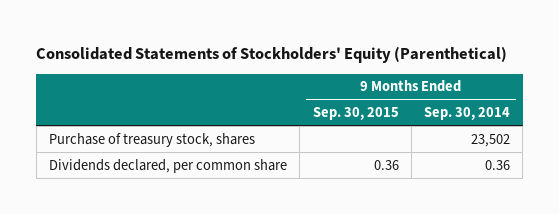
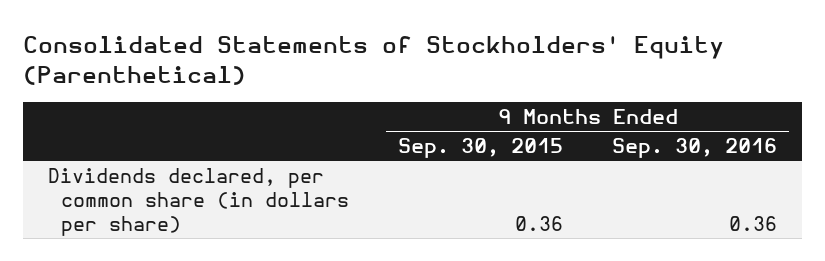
- | 9 Months Ended Sep. 30, 2015 | 9 Months Ended Sep. 30, 2014
+ | 9 Months Ended Sep. 30, 2015 | 9 Months Ended Sep. 30, 2016
- Purchase of treasury stock, shares | | 23,502
- Dividends declared, per common share | 0.36 | 0.36
+ Dividends declared, per common share (in dollars per share) | 0.36 | 0.36

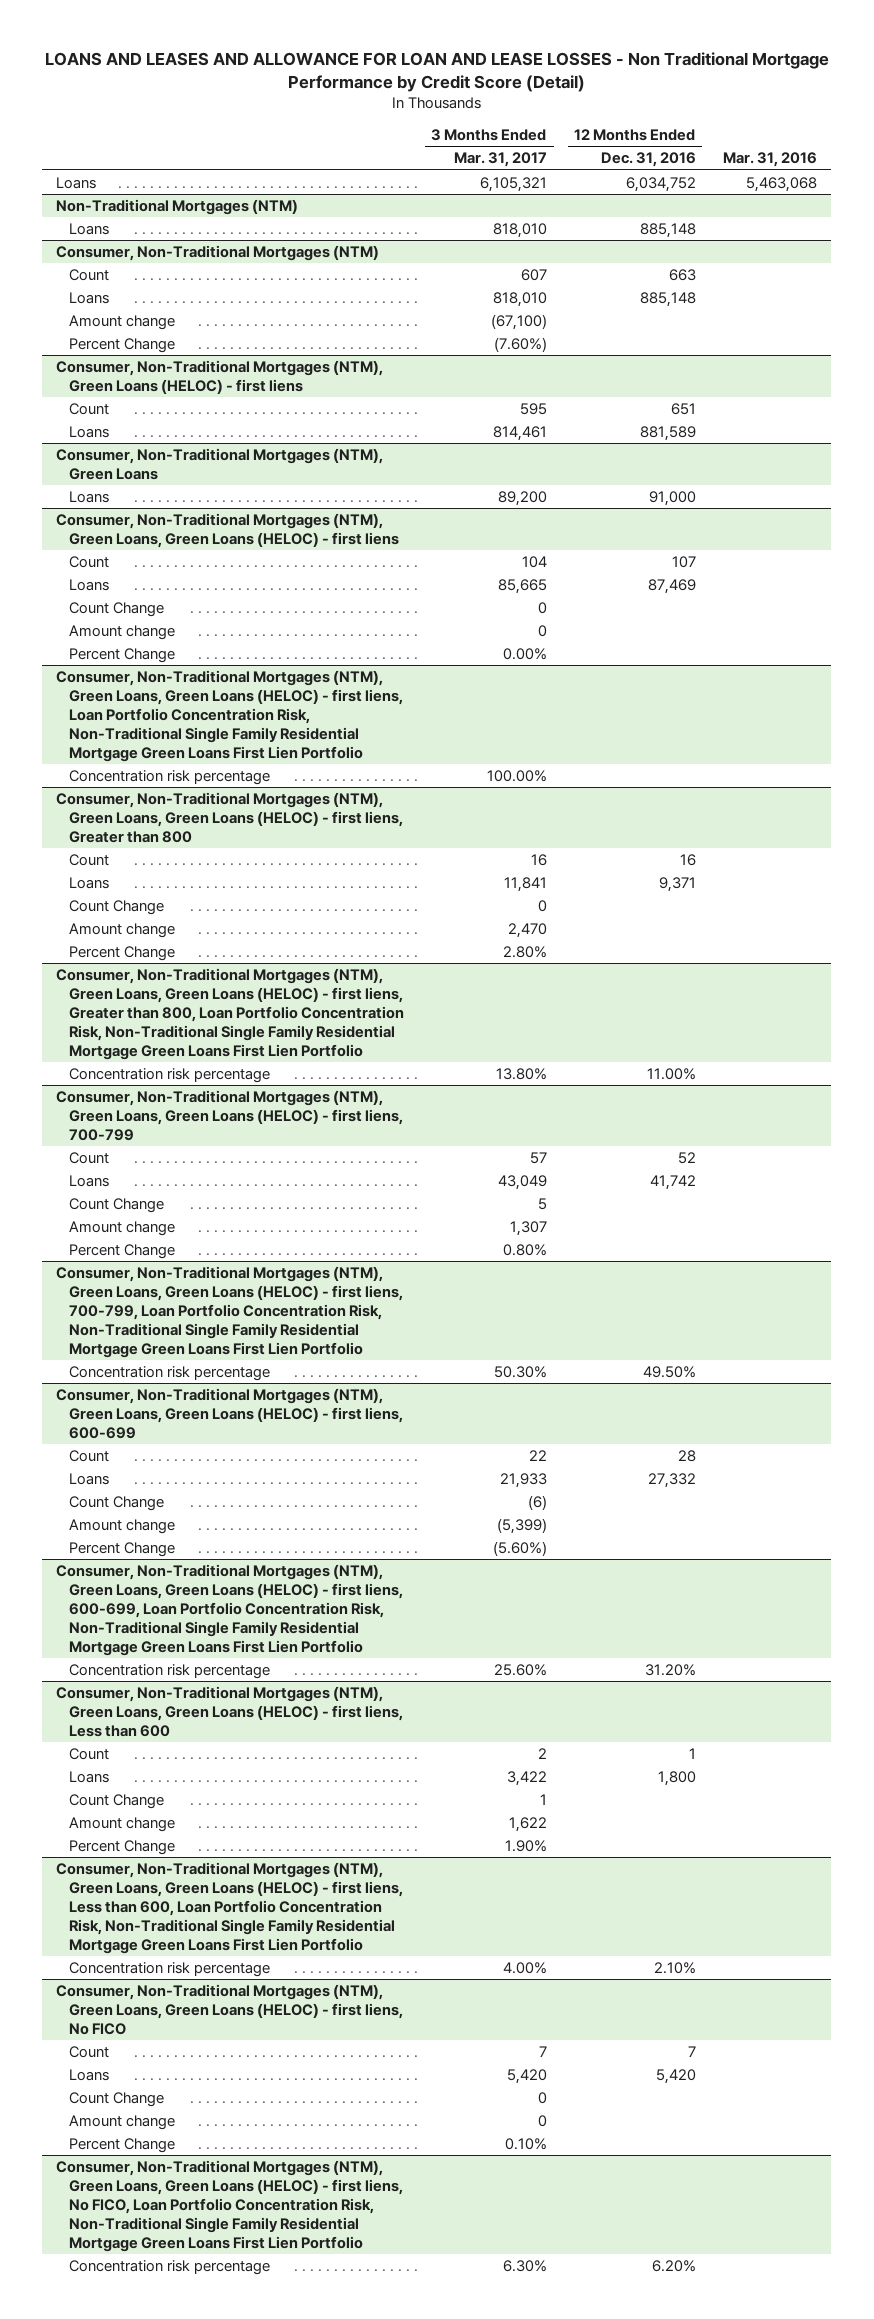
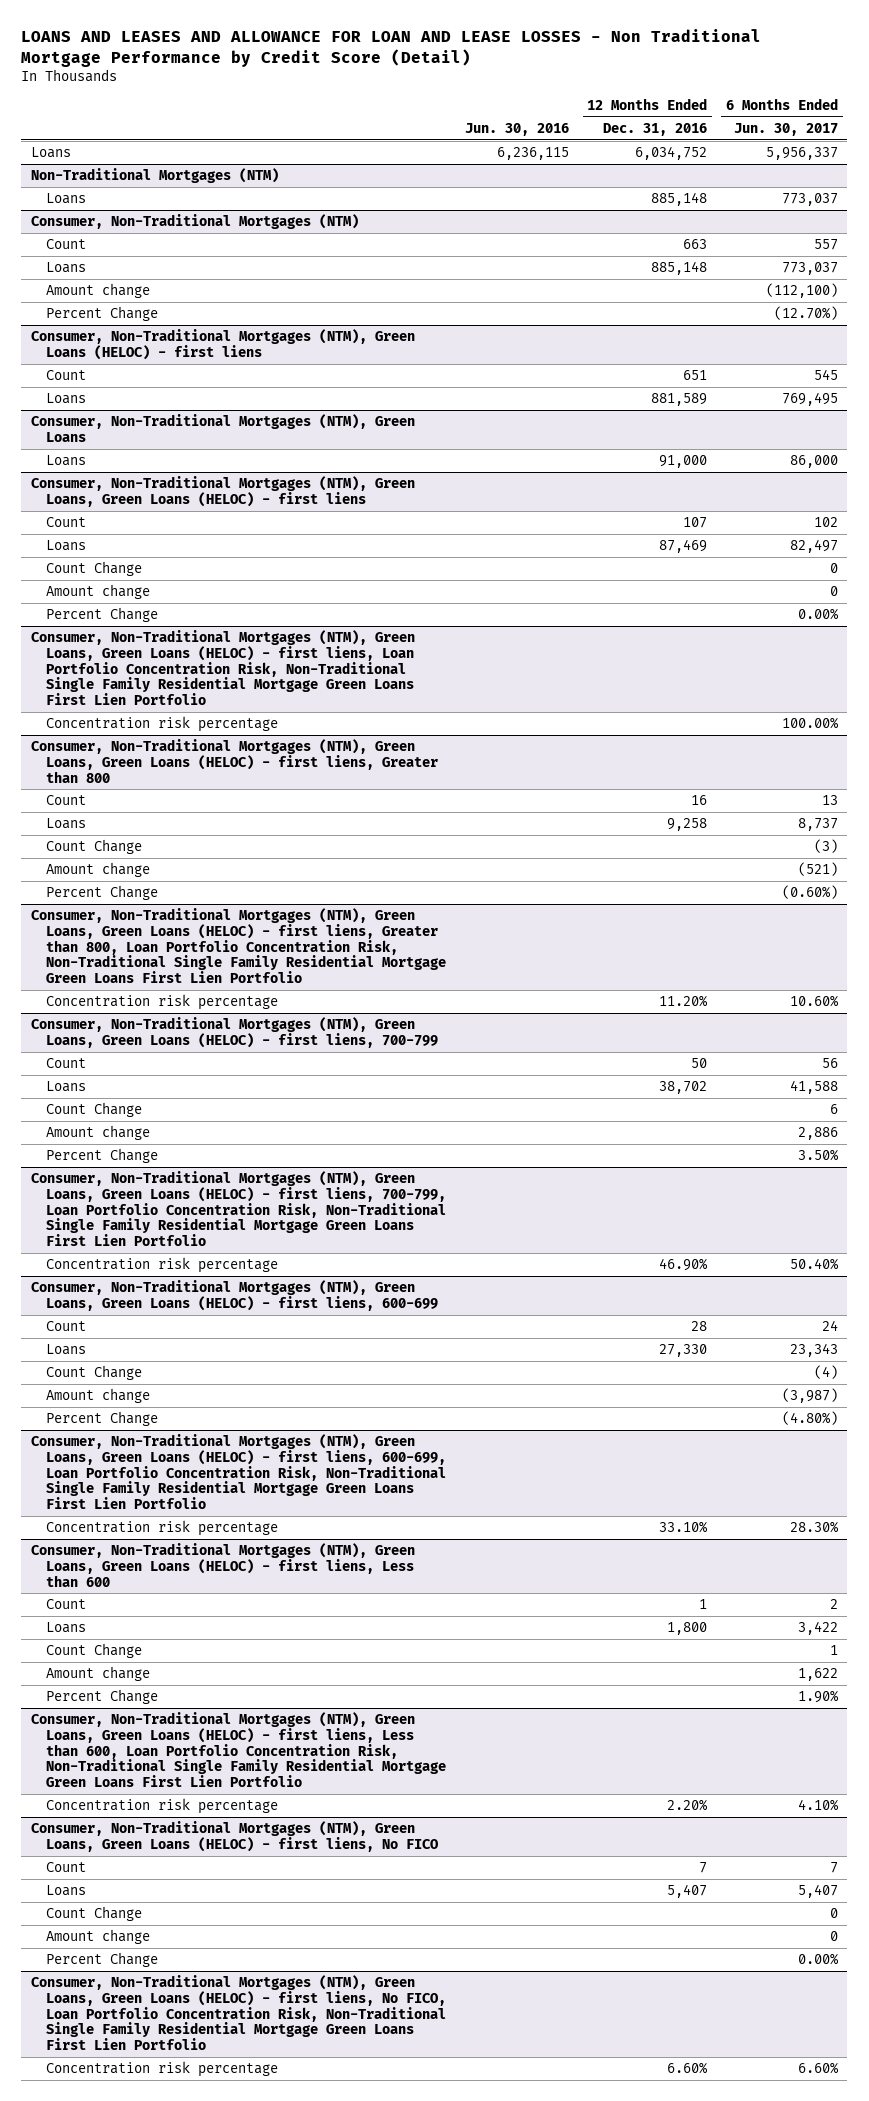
- | 3 Months Ended Mar. 31, 2017 | 12 Months Ended Dec. 31, 2016 | Mar. 31, 2016
+ | Jun. 30, 2016 | 12 Months Ended Dec. 31, 2016 | 6 Months Ended Jun. 30, 2017
@ Consumer, Non-Traditional Mortgages (NTM), Green Loans, Green Loans (HELOC) - first liens, Greater than 800
- Loans | 11,841 | 9,371 |
+ Loans | | 9,258 | 8,737
@ Consumer, Non-Traditional Mortgages (NTM), Green Loans, Green Loans (HELOC) - first liens, Greater than 800, Loan Portfolio Concentration Risk, Non-Traditional Single Family Residential Mortgage Green Loans First Lien Portfolio
- Concentration risk percentage | 13.80% | 11.00% |
+ Concentration risk percentage | | 11.20% | 10.60%
@ Consumer, Non-Traditional Mortgages (NTM), Green Loans, Green Loans (HELOC) - first liens, 700-799
- Count | 57 | 52 |
- Loans | 43,049 | 41,742 |
+ Count | | 50 | 56
+ Loans | | 38,702 | 41,588
@ Consumer, Non-Traditional Mortgages (NTM), Green Loans, Green Loans (HELOC) - first liens, 700-799, Loan Portfolio Concentration Risk, Non-Traditional Single Family Residential Mortgage Green Loans First Lien Portfolio
- Concentration risk percentage | 50.30% | 49.50% |
+ Concentration risk percentage | | 46.90% | 50.40%
@ Consumer, Non-Traditional Mortgages (NTM), Green Loans, Green Loans (HELOC) - first liens, 600-699
- Loans | 21,933 | 27,332 |
+ Loans | | 27,330 | 23,343
@ Consumer, Non-Traditional Mortgages (NTM), Green Loans, Green Loans (HELOC) - first liens, 600-699, Loan Portfolio Concentration Risk, Non-Traditional Single Family Residential Mortgage Green Loans First Lien Portfolio
- Concentration risk percentage | 25.60% | 31.20% |
+ Concentration risk percentage | | 33.10% | 28.30%
@ Consumer, Non-Traditional Mortgages (NTM), Green Loans, Green Loans (HELOC) - first liens, Less than 600, Loan Portfolio Concentration Risk, Non-Traditional Single Family Residential Mortgage Green Loans First Lien Portfolio
- Concentration risk percentage | 4.00% | 2.10% |
+ Concentration risk percentage | | 2.20% | 4.10%
@ Consumer, Non-Traditional Mortgages (NTM), Green Loans, Green Loans (HELOC) - first liens, No FICO
- Loans | 5,420 | 5,420 |
+ Loans | | 5,407 | 5,407
@ Consumer, Non-Traditional Mortgages (NTM), Green Loans, Green Loans (HELOC) - first liens, No FICO, Loan Portfolio Concentration Risk, Non-Traditional Single Family Residential Mortgage Green Loans First Lien Portfolio
- Concentration risk percentage | 6.30% | 6.20% |
+ Concentration risk percentage | | 6.60% | 6.60%

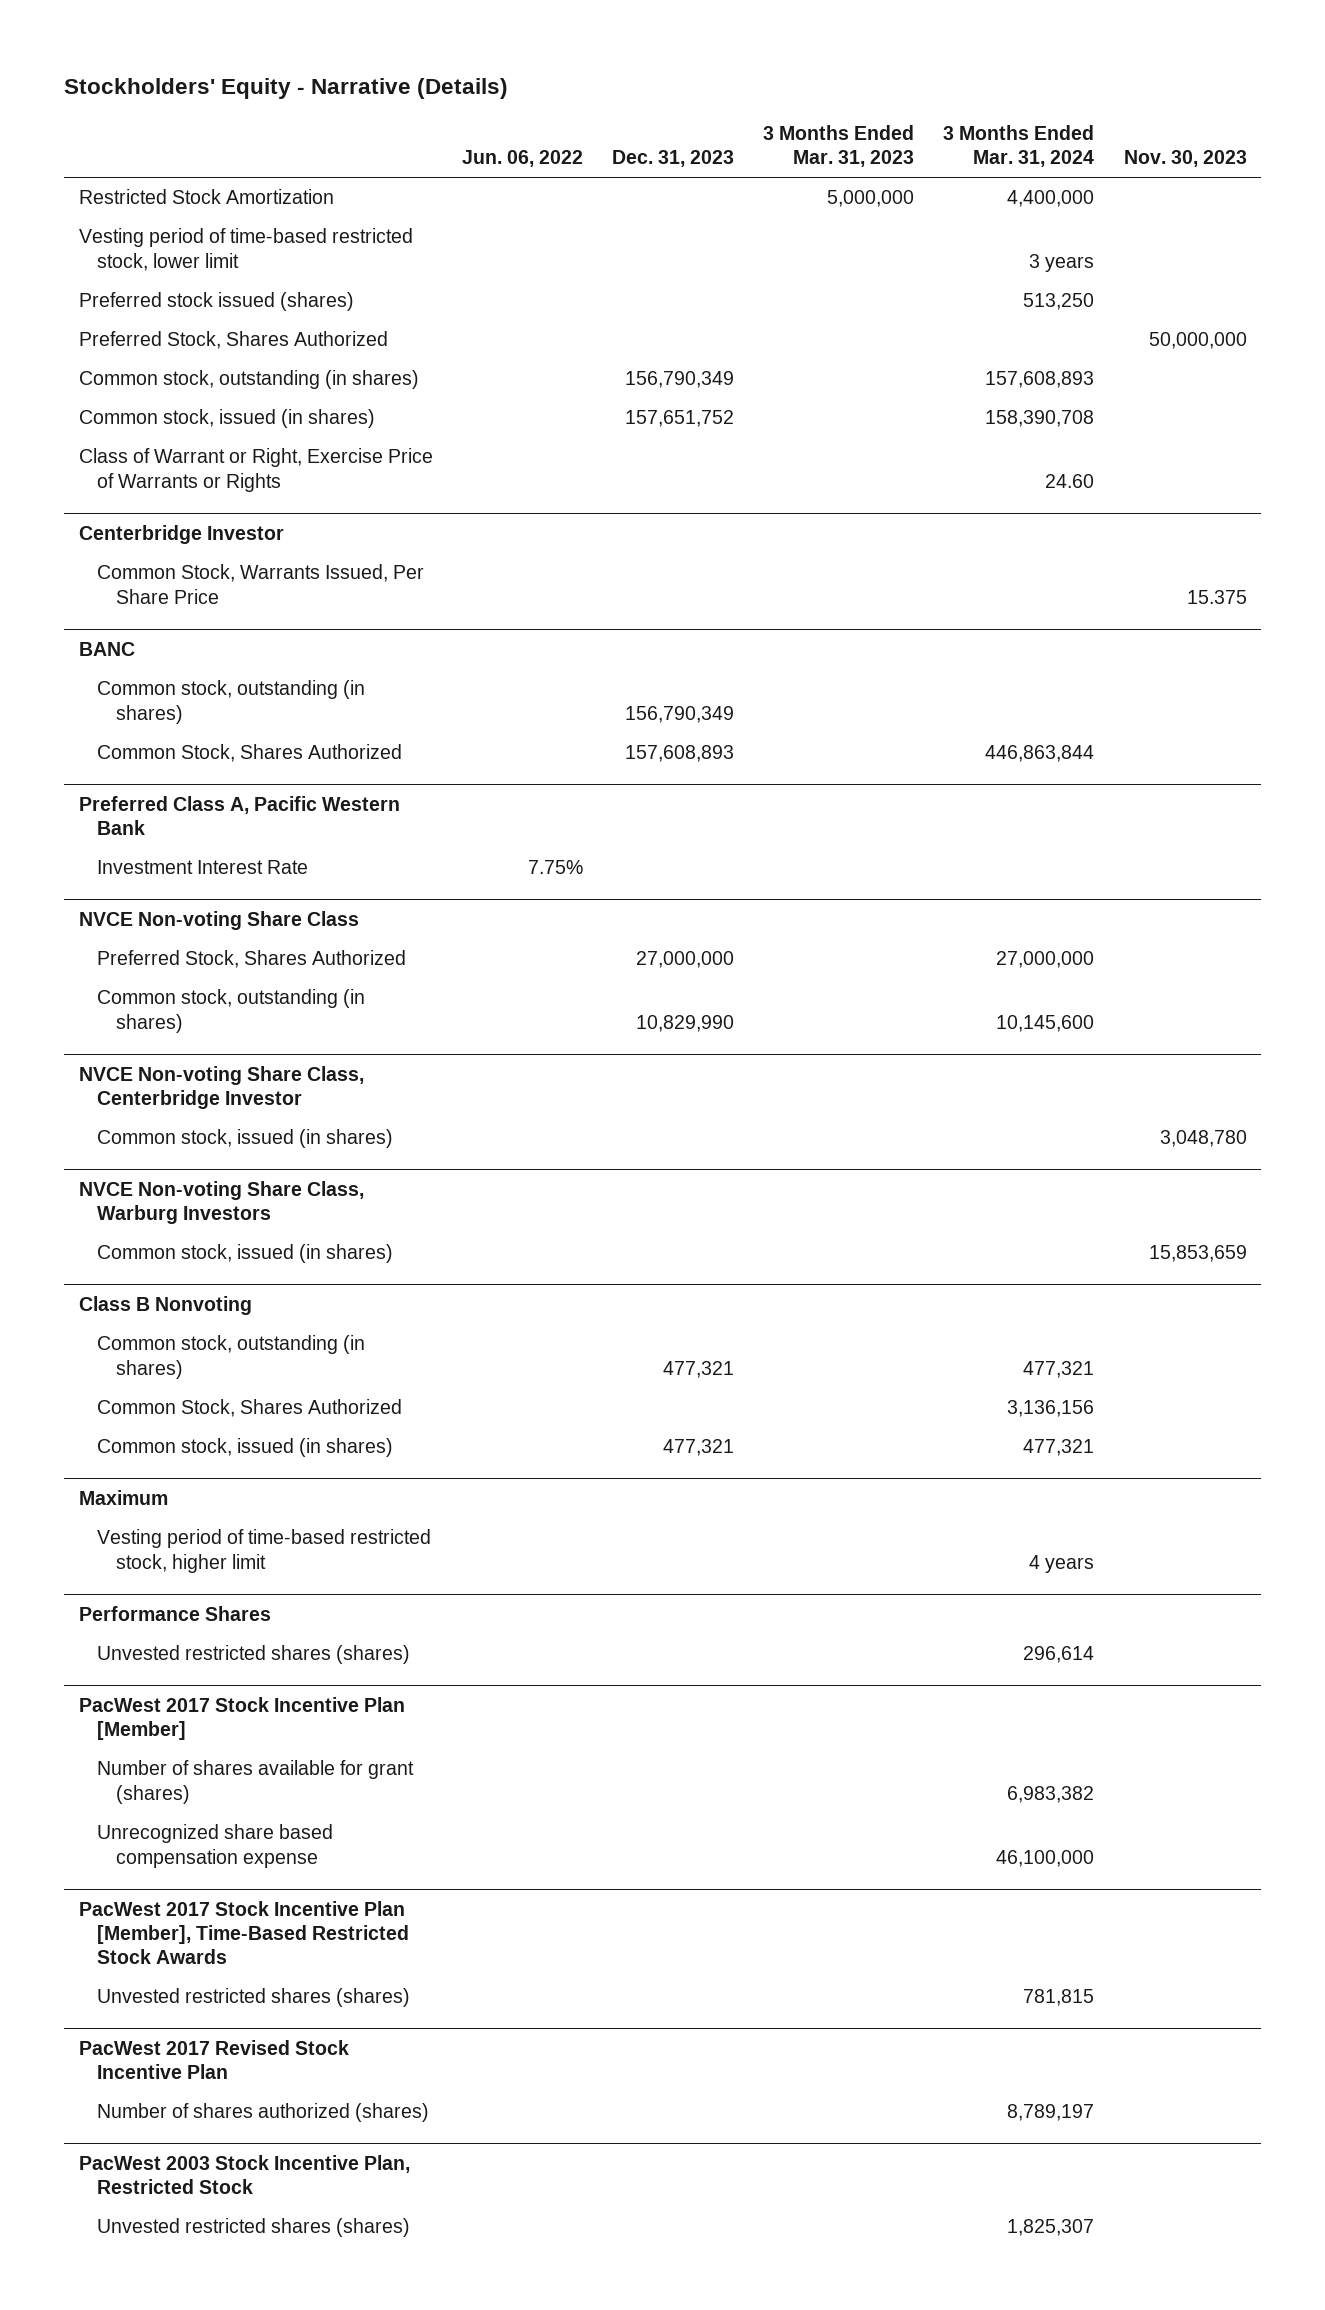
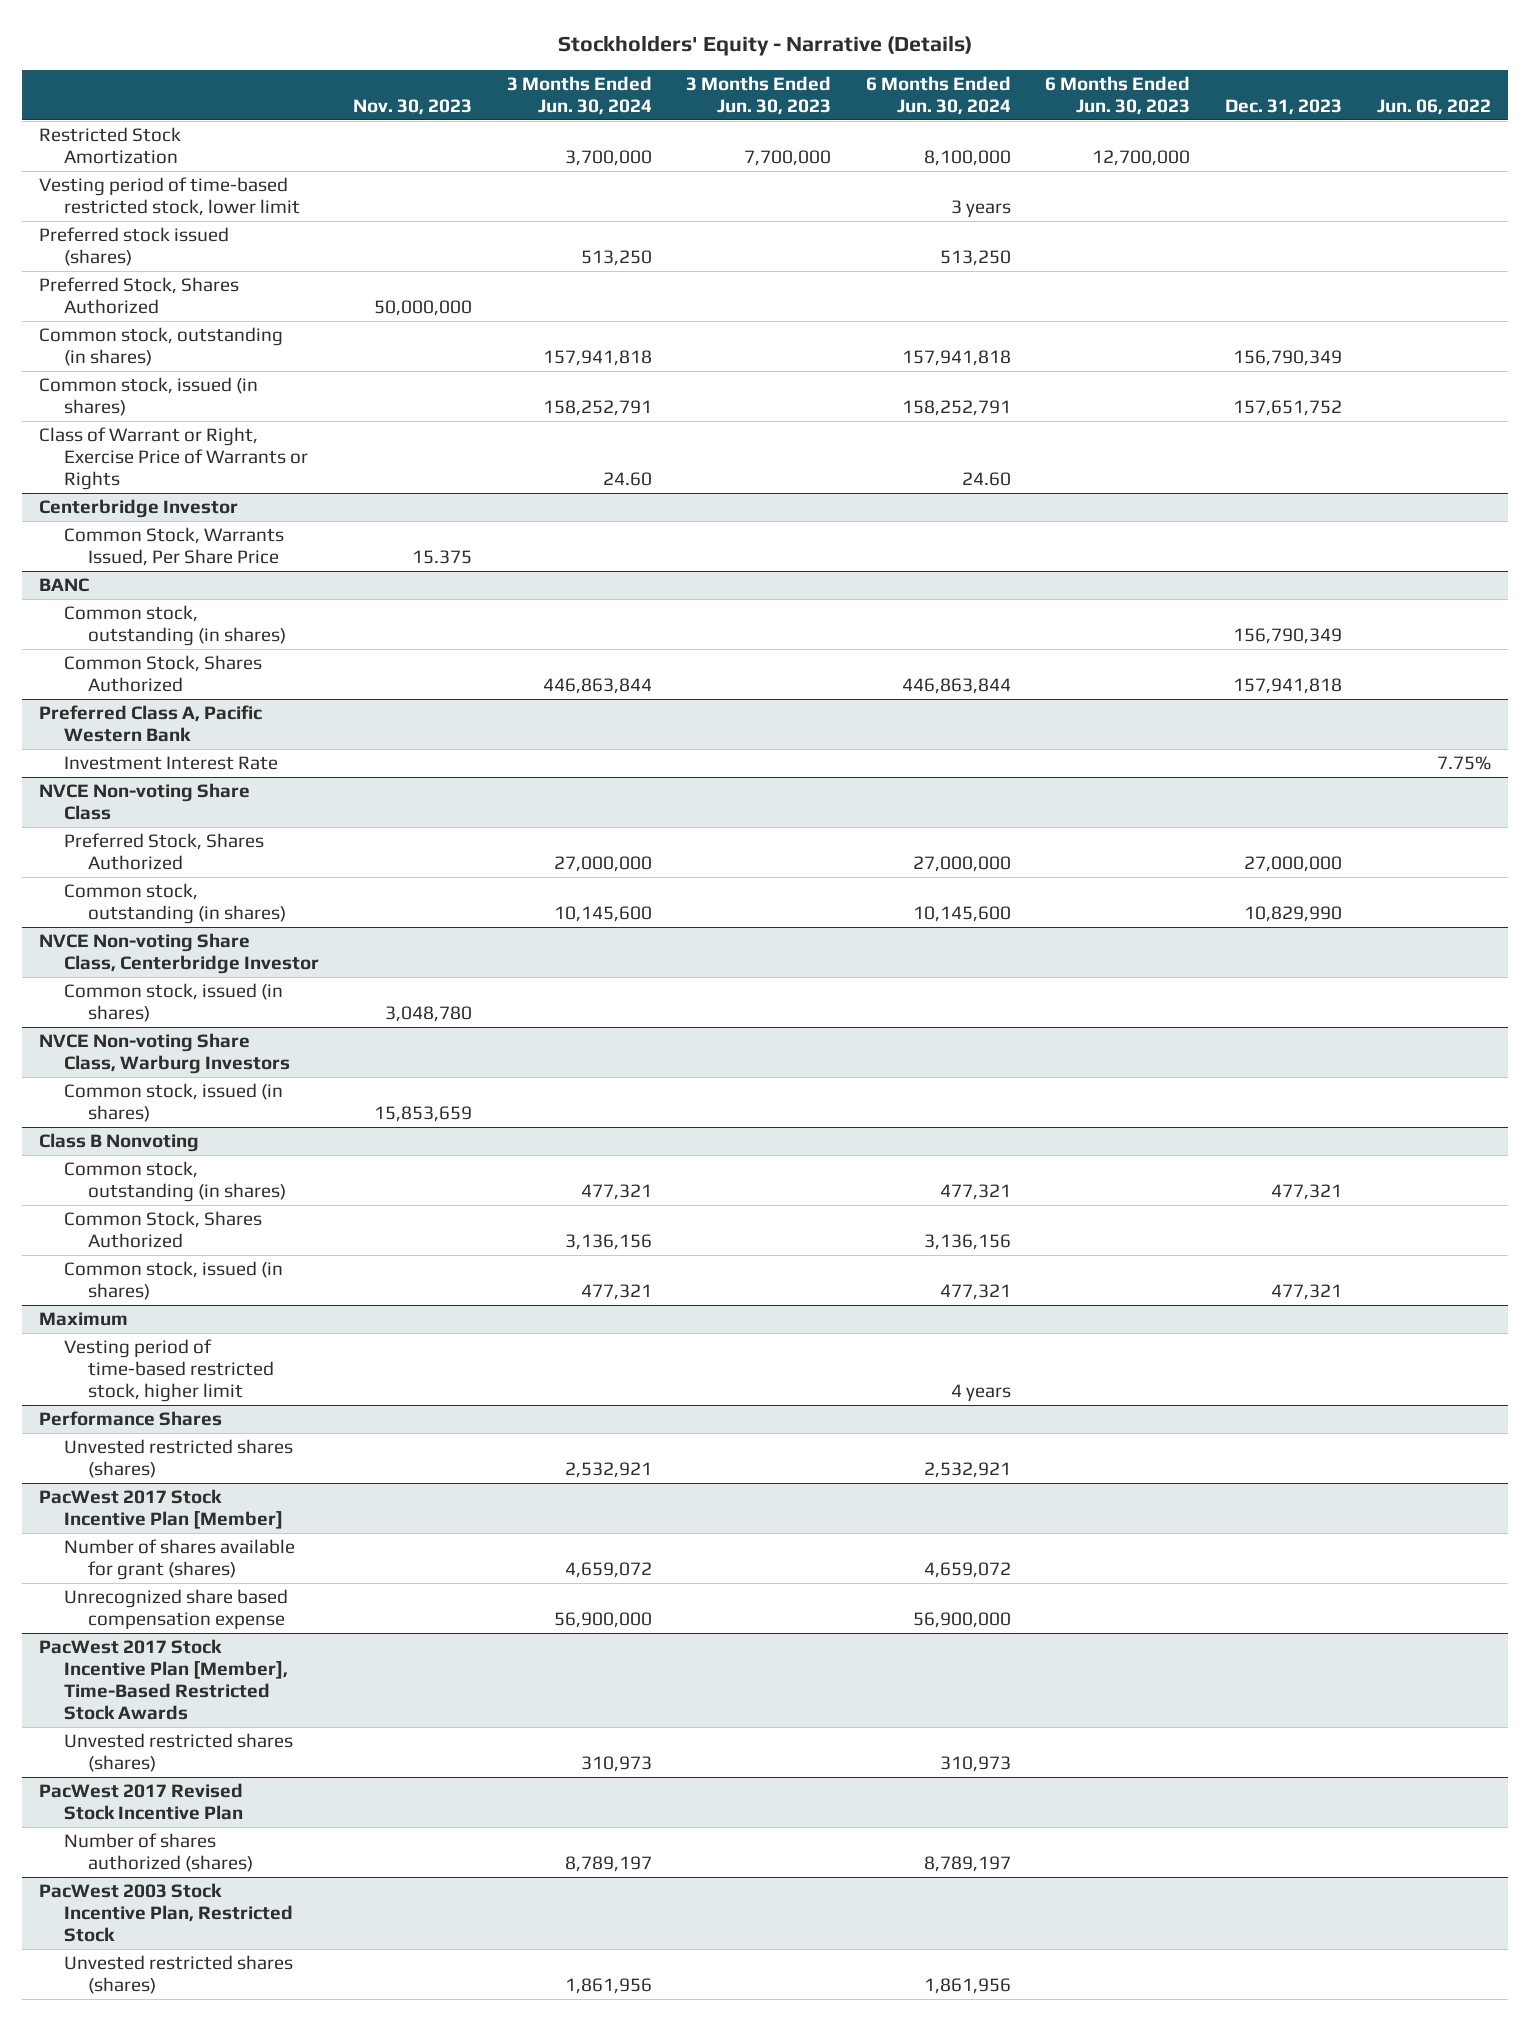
- | Jun. 06, 2022 | Dec. 31, 2023 | 3 Months Ended Mar. 31, 2023 | 3 Months Ended Mar. 31, 2024 | Nov. 30, 2023
+ | Nov. 30, 2023 | 3 Months Ended Jun. 30, 2024 | 3 Months Ended Jun. 30, 2023 | 6 Months Ended Jun. 30, 2024 | 6 Months Ended Jun. 30, 2023 | Dec. 31, 2023 | Jun. 06, 2022
@ BANC
- Common Stock, Shares Authorized | | 157,608,893 | | 446,863,844 |
+ Common Stock, Shares Authorized | | 446,863,844 | | 446,863,844 | | 157,941,818 |

